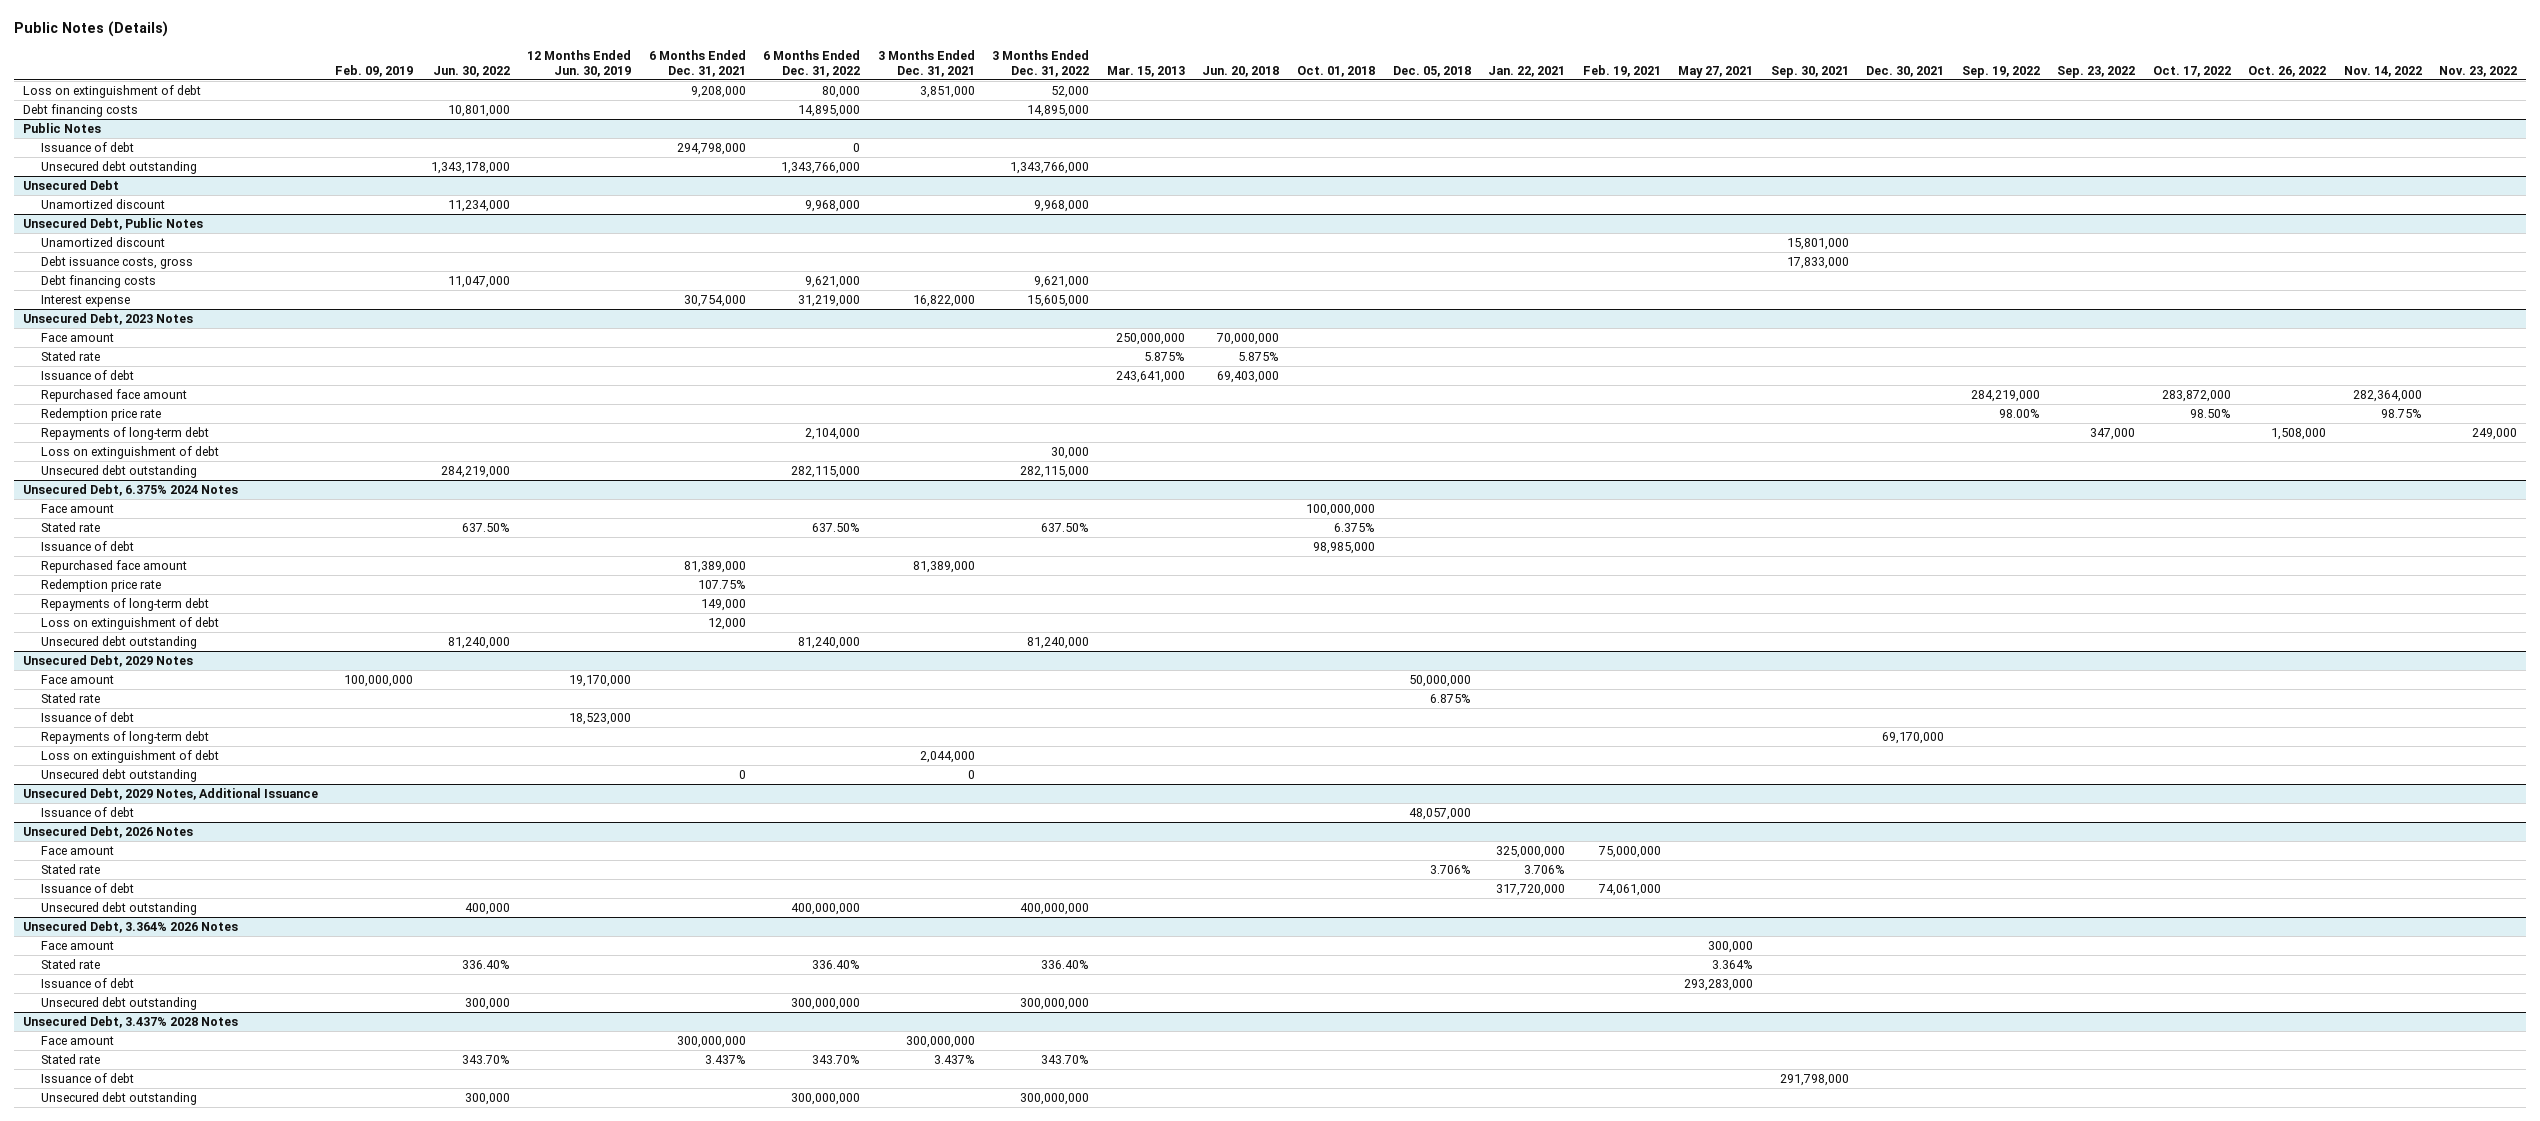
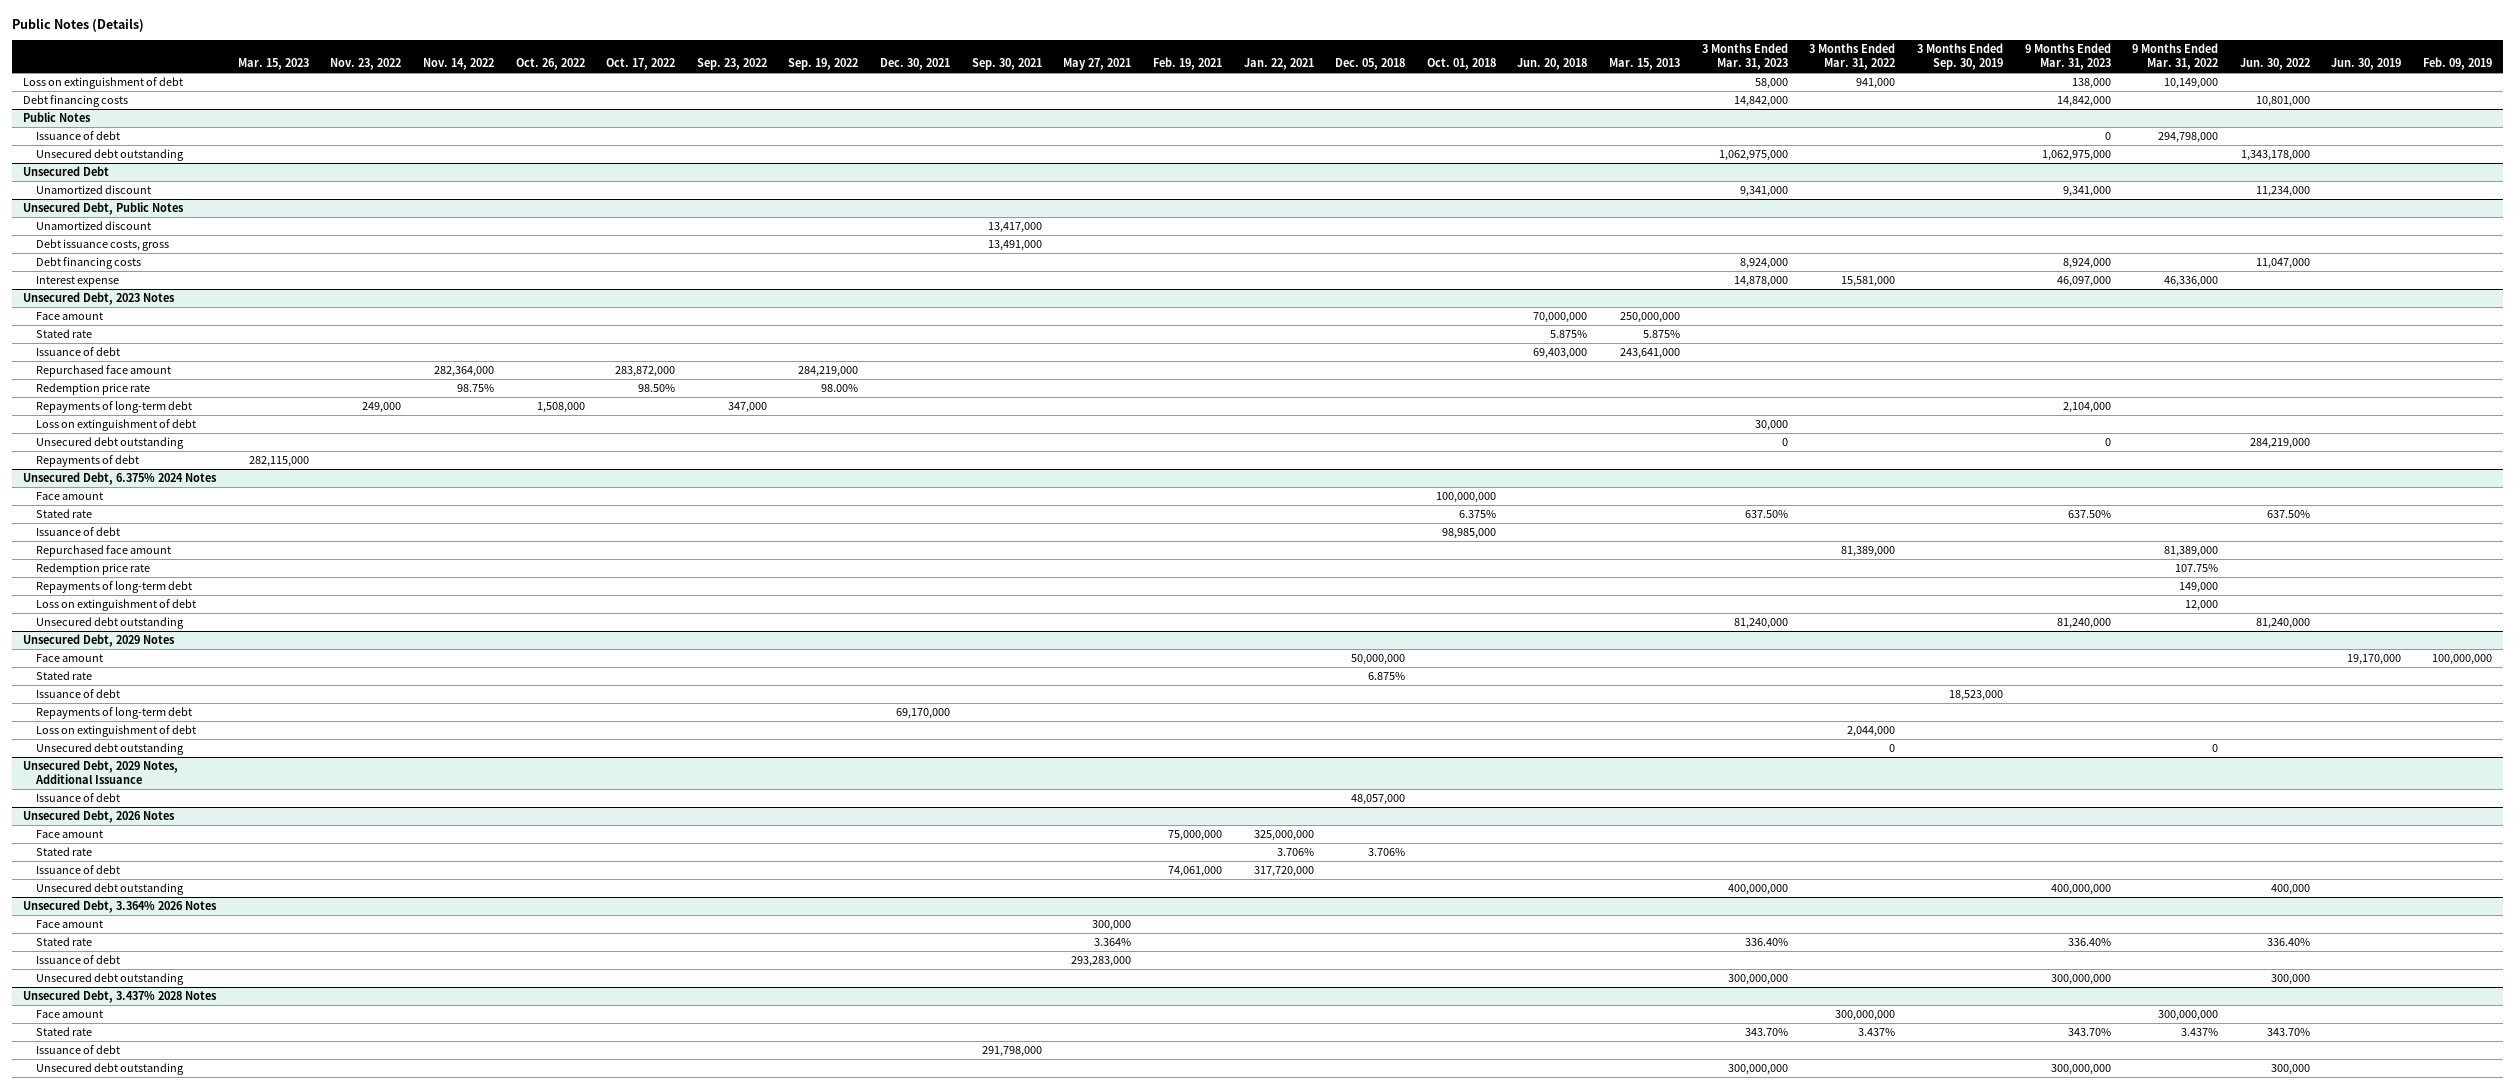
- | Feb. 09, 2019 | Jun. 30, 2022 | 12 Months Ended Jun. 30, 2019 | 6 Months Ended Dec. 31, 2021 | 6 Months Ended Dec. 31, 2022 | 3 Months Ended Dec. 31, 2021 | 3 Months Ended Dec. 31, 2022 | Mar. 15, 2013 | Jun. 20, 2018 | Oct. 01, 2018 | Dec. 05, 2018 | Jan. 22, 2021 | Feb. 19, 2021 | May 27, 2021 | Sep. 30, 2021 | Dec. 30, 2021 | Sep. 19, 2022 | Sep. 23, 2022 | Oct. 17, 2022 | Oct. 26, 2022 | Nov. 14, 2022 | Nov. 23, 2022
+ | Mar. 15, 2023 | Nov. 23, 2022 | Nov. 14, 2022 | Oct. 26, 2022 | Oct. 17, 2022 | Sep. 23, 2022 | Sep. 19, 2022 | Dec. 30, 2021 | Sep. 30, 2021 | May 27, 2021 | Feb. 19, 2021 | Jan. 22, 2021 | Dec. 05, 2018 | Oct. 01, 2018 | Jun. 20, 2018 | Mar. 15, 2013 | 3 Months Ended Mar. 31, 2023 | 3 Months Ended Mar. 31, 2022 | 3 Months Ended Sep. 30, 2019 | 9 Months Ended Mar. 31, 2023 | 9 Months Ended Mar. 31, 2022 | Jun. 30, 2022 | Jun. 30, 2019 | Feb. 09, 2019
@ Unsecured Debt, Public Notes
- Unamortized discount | | | | | | | | | | | | | | | 15,801,000 | | | | | | |
- Debt issuance costs, gross | | | | | | | | | | | | | | | 17,833,000 | | | | | | |
+ Unamortized discount | | | | | | | | | 13,417,000 | | | | | | | | | | | | | | |
+ Debt issuance costs, gross | | | | | | | | | 13,491,000 | | | | | | | | | | | | | | |
@ Unsecured Debt, 2023 Notes
+ Repayments of debt | 282,115,000 | | | | | | | | | | | | | | | | | | | | | | |

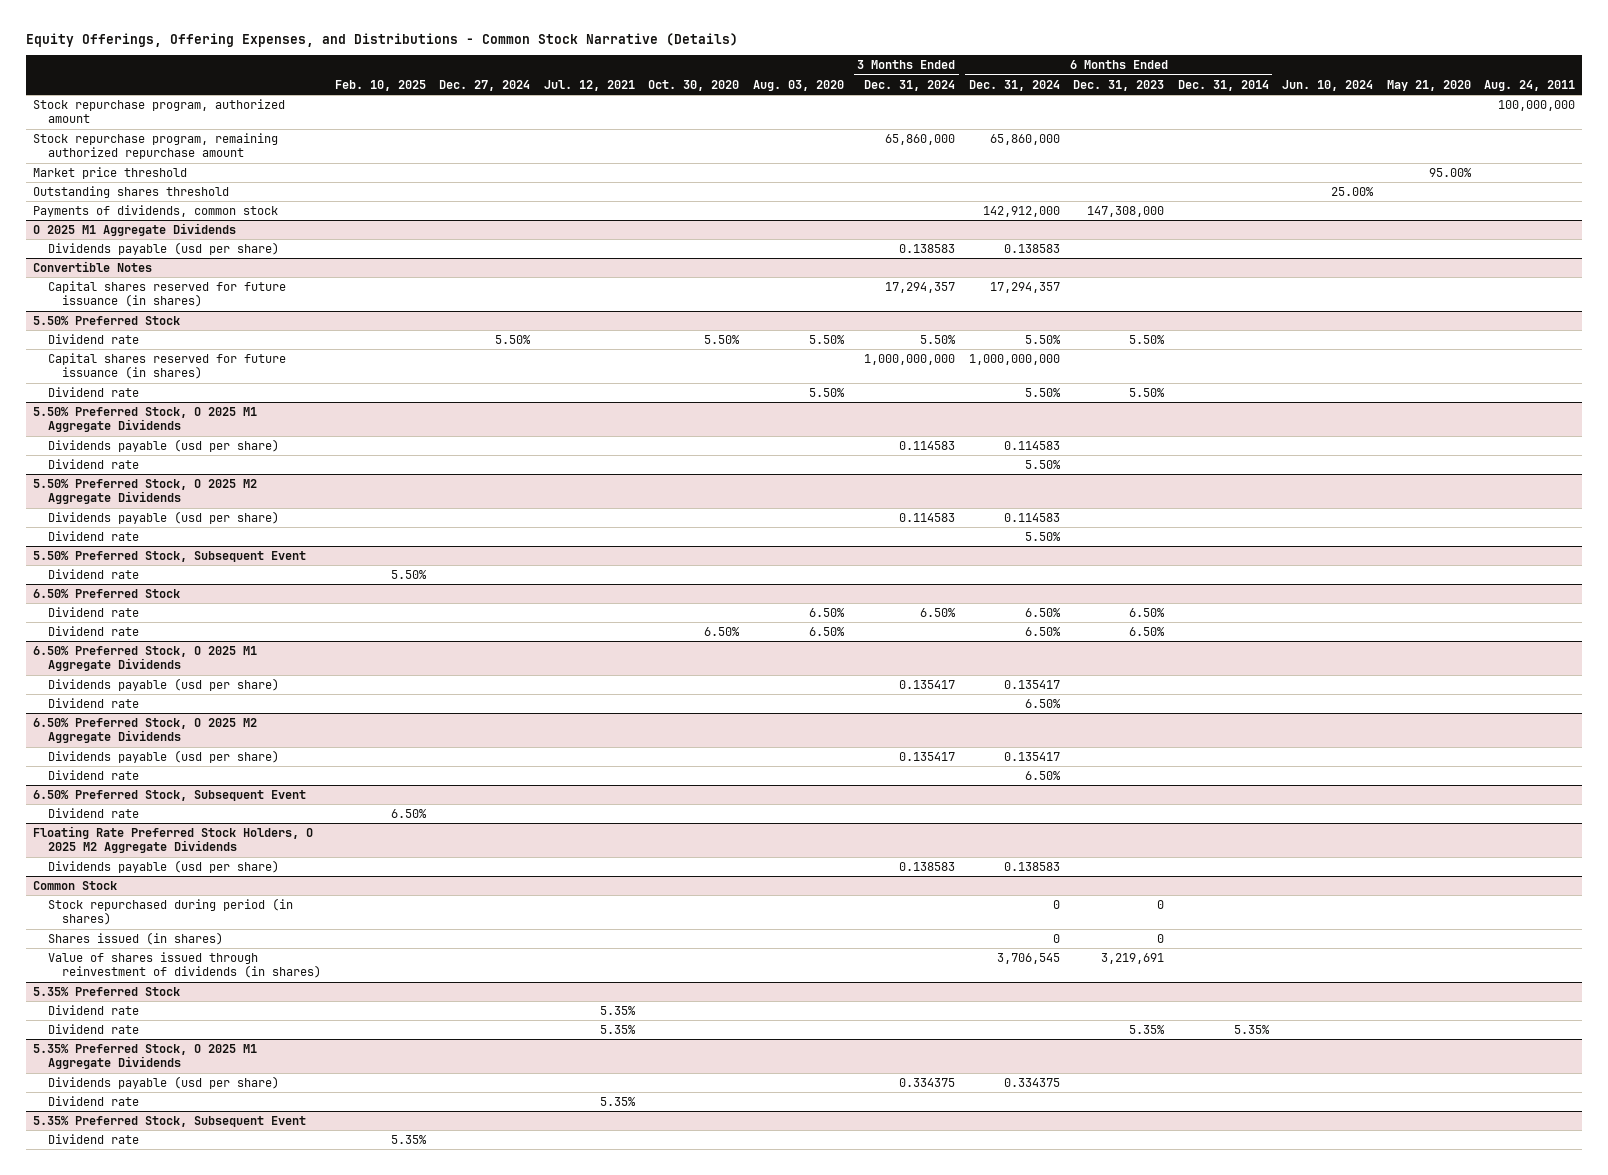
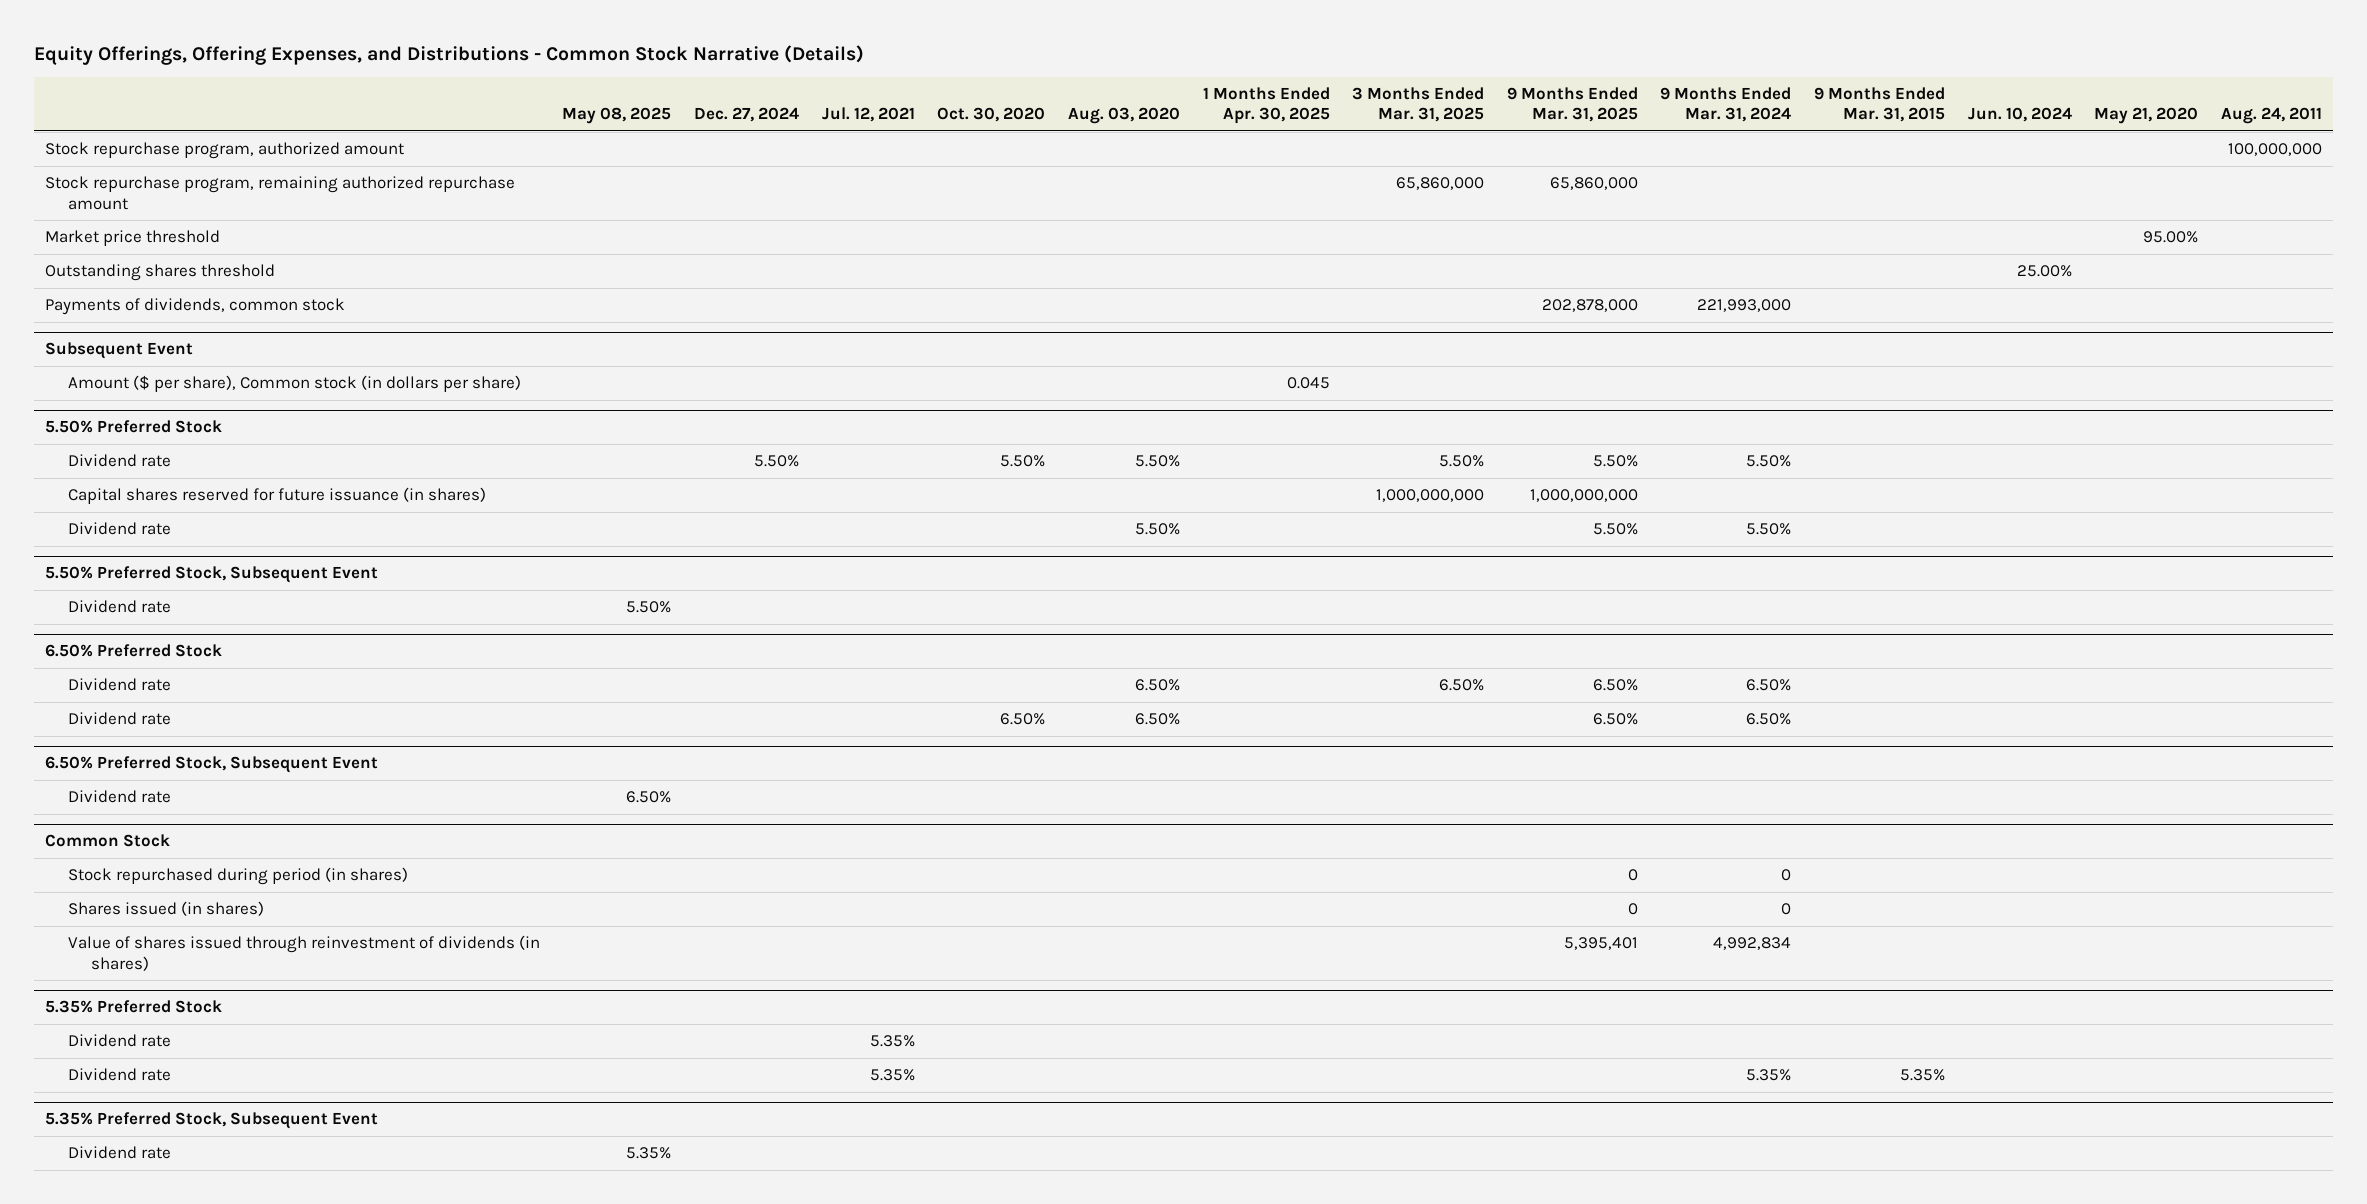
- | Feb. 10, 2025 | Dec. 27, 2024 | Jul. 12, 2021 | Oct. 30, 2020 | Aug. 03, 2020 | 3 Months Ended Dec. 31, 2024 | 6 Months Ended Dec. 31, 2024 | 6 Months Ended Dec. 31, 2023 | 6 Months Ended Dec. 31, 2014 | Jun. 10, 2024 | May 21, 2020 | Aug. 24, 2011
+ | May 08, 2025 | Dec. 27, 2024 | Jul. 12, 2021 | Oct. 30, 2020 | Aug. 03, 2020 | 1 Months Ended Apr. 30, 2025 | 3 Months Ended Mar. 31, 2025 | 9 Months Ended Mar. 31, 2025 | 9 Months Ended Mar. 31, 2024 | 9 Months Ended Mar. 31, 2015 | Jun. 10, 2024 | May 21, 2020 | Aug. 24, 2011
- O 2025 M1 Aggregate Dividends
- Dividends payable (usd per share) | | | | | | 0.138583 | 0.138583 | | | | |
- Convertible Notes
- Capital shares reserved for future issuance (in shares) | | | | | | 17,294,357 | 17,294,357 | | | | |
+ Subsequent Event
+ Amount ($ per share), Common stock (in dollars per share) | | | | | | 0.045 | | | | | | |
- 5.50% Preferred Stock, O 2025 M1 Aggregate Dividends
- Dividends payable (usd per share) | | | | | | 0.114583 | 0.114583 | | | | |
- Dividend rate | | | | | | | 5.50% | | | | |
- 5.50% Preferred Stock, O 2025 M2 Aggregate Dividends
- Dividends payable (usd per share) | | | | | | 0.114583 | 0.114583 | | | | |
- Dividend rate | | | | | | | 5.50% | | | | |
- 6.50% Preferred Stock, O 2025 M1 Aggregate Dividends
- Dividends payable (usd per share) | | | | | | 0.135417 | 0.135417 | | | | |
- Dividend rate | | | | | | | 6.50% | | | | |
- 6.50% Preferred Stock, O 2025 M2 Aggregate Dividends
- Dividends payable (usd per share) | | | | | | 0.135417 | 0.135417 | | | | |
- Dividend rate | | | | | | | 6.50% | | | | |
- Floating Rate Preferred Stock Holders, O 2025 M2 Aggregate Dividends
- Dividends payable (usd per share) | | | | | | 0.138583 | 0.138583 | | | | |
- 5.35% Preferred Stock, O 2025 M1 Aggregate Dividends
- Dividends payable (usd per share) | | | | | | 0.334375 | 0.334375 | | | | |
- Dividend rate | | | 5.35% | | | | | | | | |

